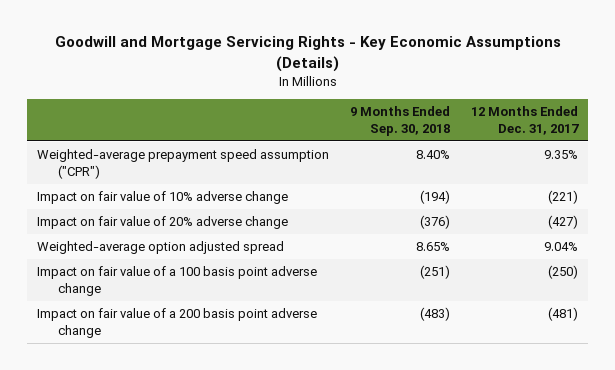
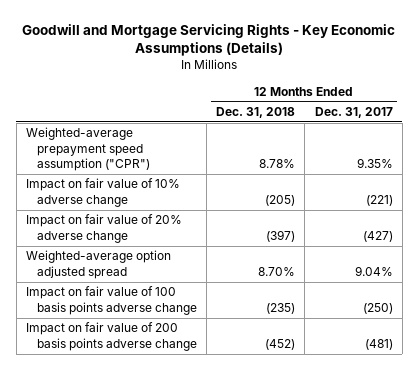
- | 9 Months Ended Sep. 30, 2018 | 12 Months Ended Dec. 31, 2017
+ | 12 Months Ended Dec. 31, 2018 | 12 Months Ended Dec. 31, 2017
- Impact on fair value of a 100 basis point adverse change | (251) | (250)
- Impact on fair value of a 200 basis point adverse change | (483) | (481)
+ Impact on fair value of 100 basis points adverse change | (235) | (250)
+ Impact on fair value of 200 basis points adverse change | (452) | (481)

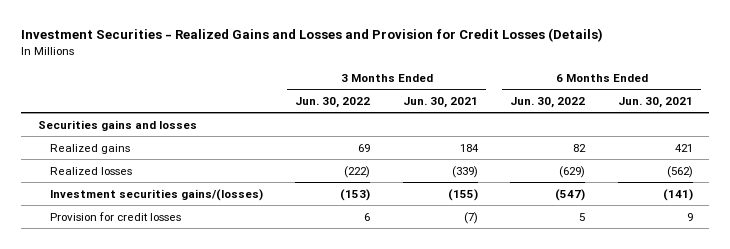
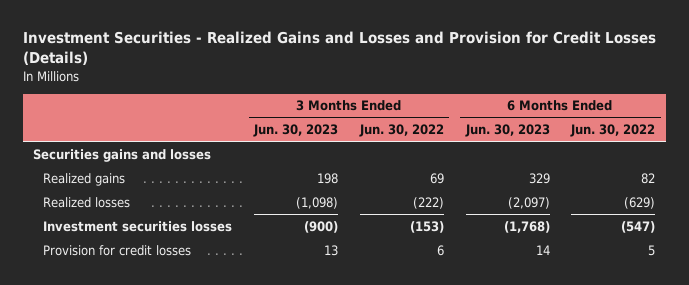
- | 3 Months Ended Jun. 30, 2022 | 3 Months Ended Jun. 30, 2021 | 6 Months Ended Jun. 30, 2022 | 6 Months Ended Jun. 30, 2021
+ | 3 Months Ended Jun. 30, 2023 | 3 Months Ended Jun. 30, 2022 | 6 Months Ended Jun. 30, 2023 | 6 Months Ended Jun. 30, 2022
- Investment securities gains/(losses) | (153) | (155) | (547) | (141)
+ Investment securities losses | (900) | (153) | (1,768) | (547)

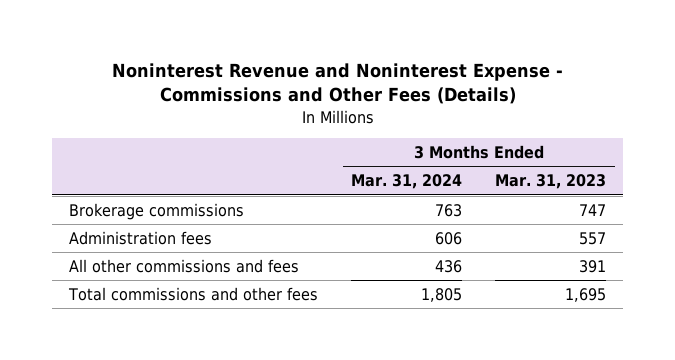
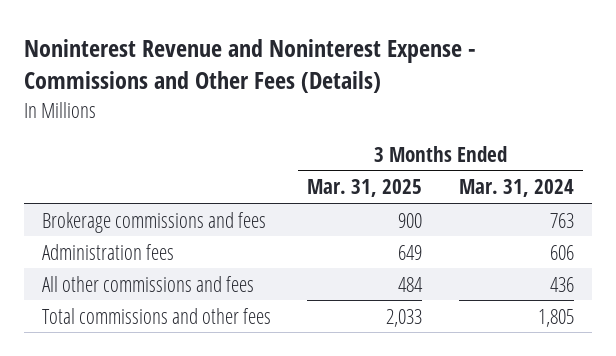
- | 3 Months Ended Mar. 31, 2024 | 3 Months Ended Mar. 31, 2023
+ | 3 Months Ended Mar. 31, 2025 | 3 Months Ended Mar. 31, 2024
- Brokerage commissions | 763 | 747
+ Brokerage commissions and fees | 900 | 763

